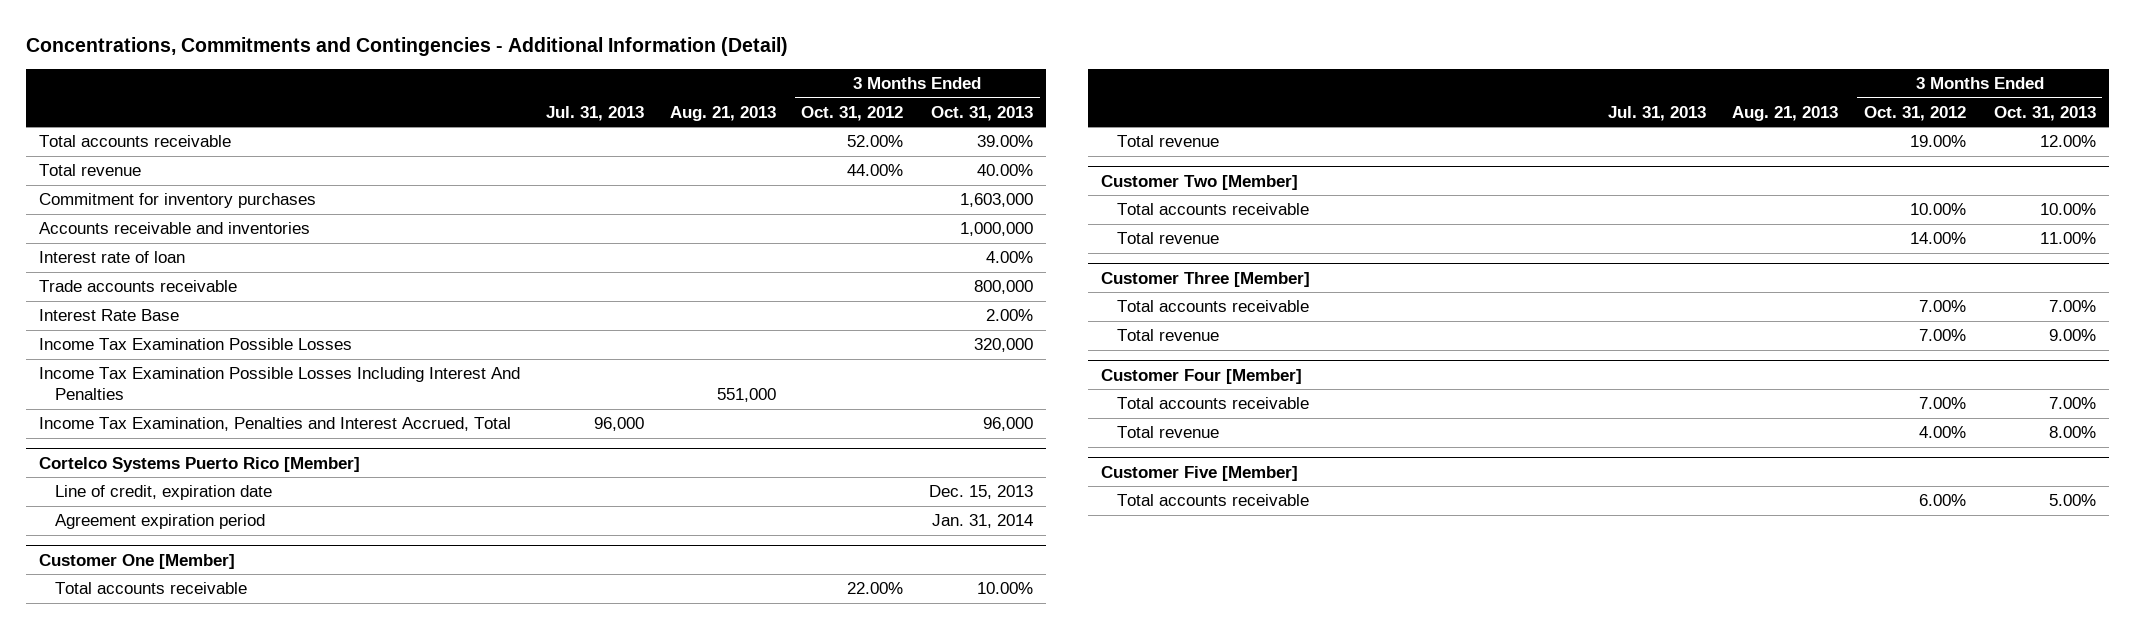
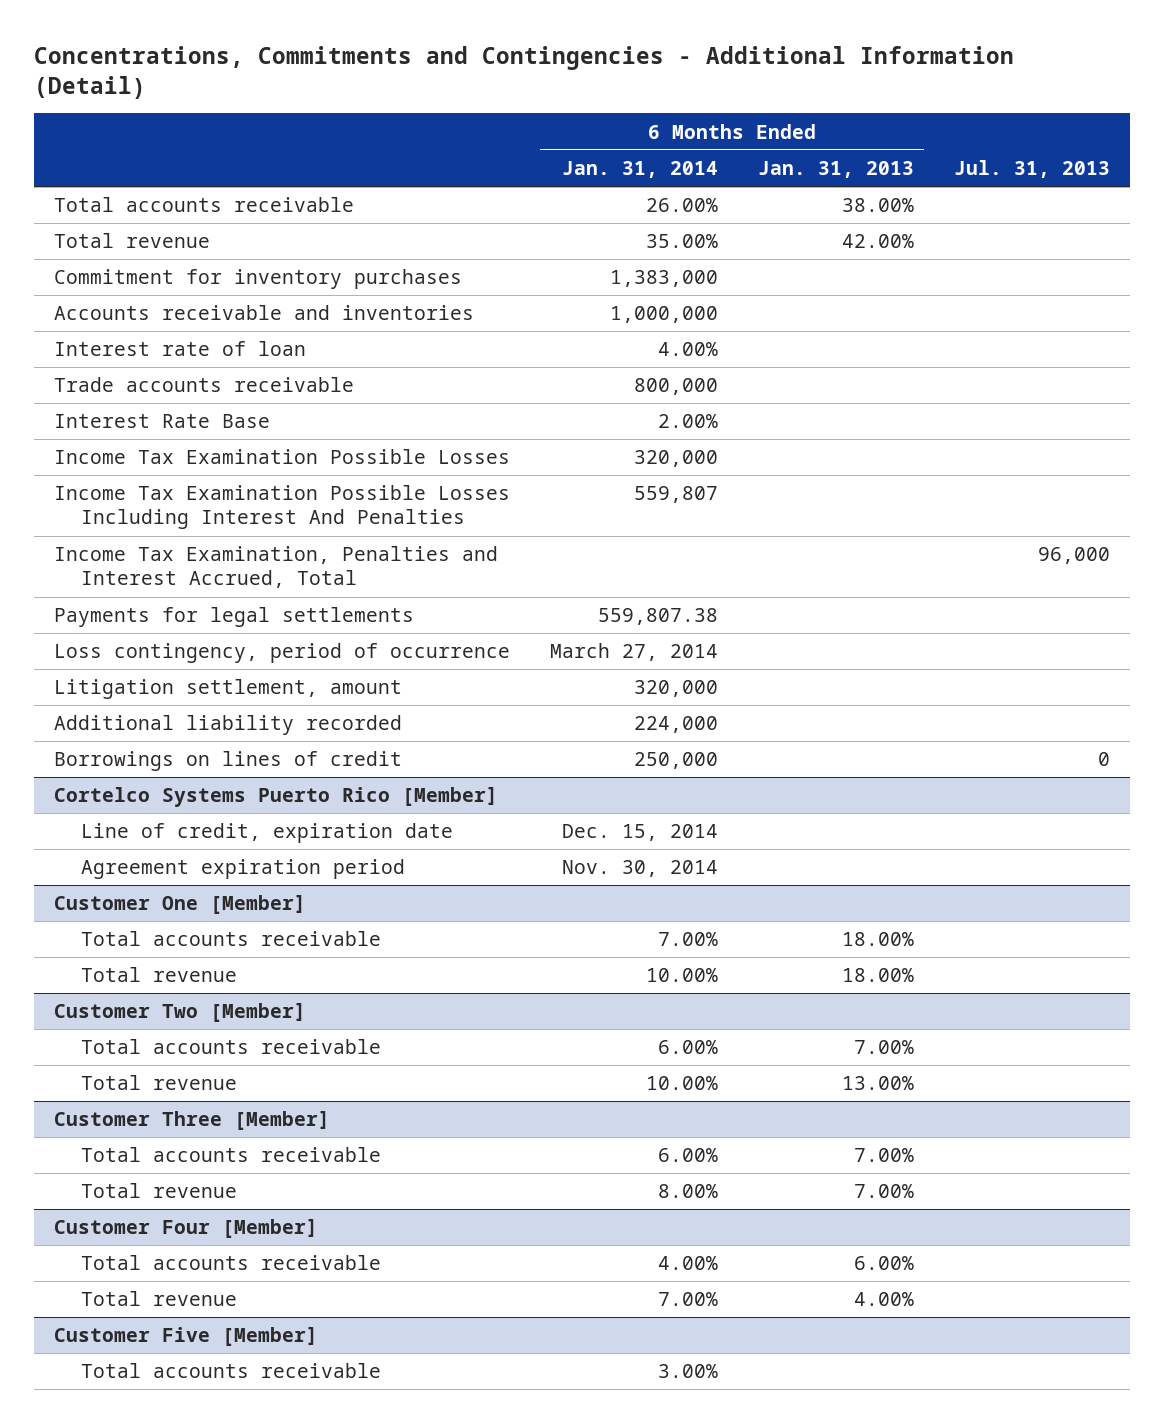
- | Jul. 31, 2013 | Aug. 21, 2013 | 3 Months Ended Oct. 31, 2012 | 3 Months Ended Oct. 31, 2013
+ | 6 Months Ended Jan. 31, 2014 | 6 Months Ended Jan. 31, 2013 | Jul. 31, 2013
+ Payments for legal settlements | 559,807.38 | |
+ Loss contingency, period of occurrence | March 27, 2014 | |
+ Litigation settlement, amount | 320,000 | |
+ Additional liability recorded | 224,000 | |
+ Borrowings on lines of credit | 250,000 | | 0

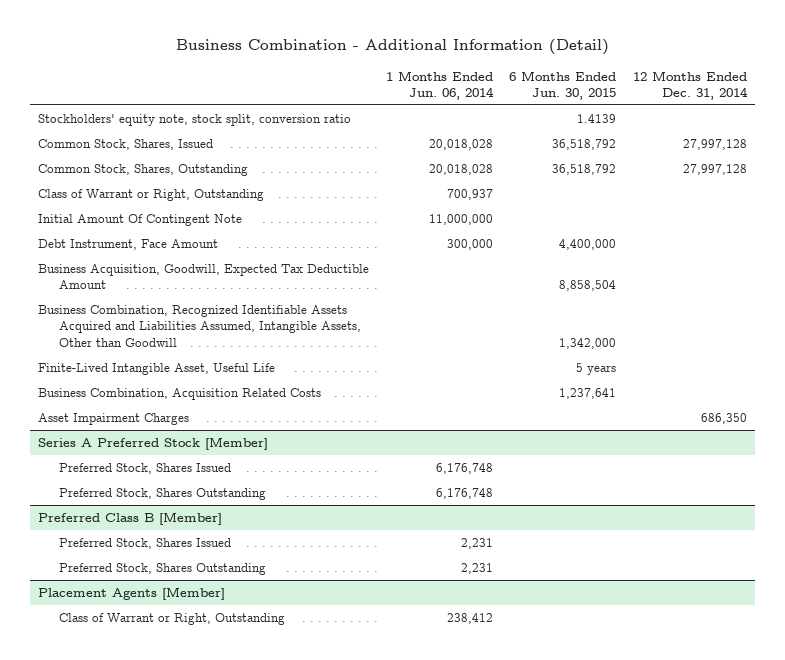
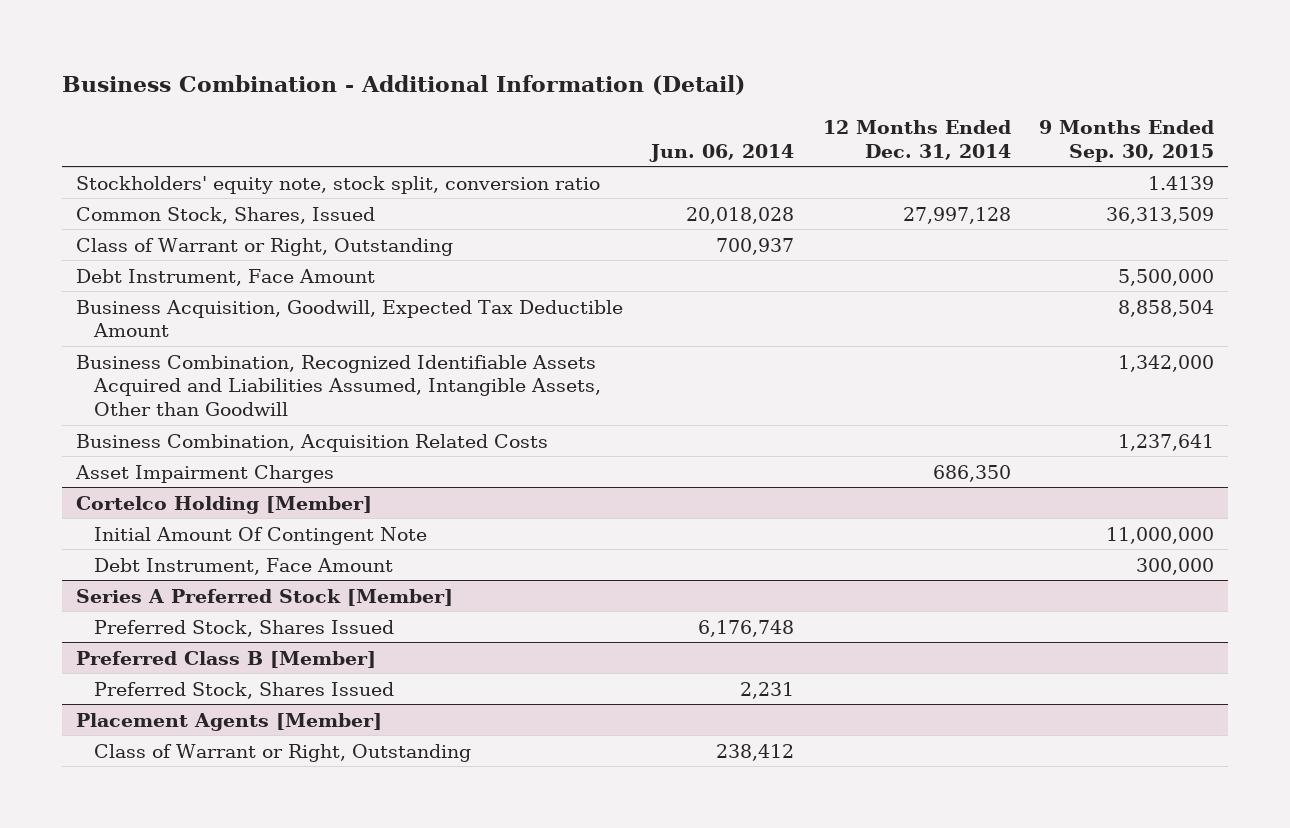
- | 1 Months Ended Jun. 06, 2014 | 6 Months Ended Jun. 30, 2015 | 12 Months Ended Dec. 31, 2014
+ | Jun. 06, 2014 | 12 Months Ended Dec. 31, 2014 | 9 Months Ended Sep. 30, 2015
- Common Stock, Shares, Outstanding | 20,018,028 | 36,518,792 | 27,997,128
- Initial Amount Of Contingent Note | 11,000,000 | |
- Finite-Lived Intangible Asset, Useful Life | | 5 years |
+ Cortelco Holding [Member]
+ Initial Amount Of Contingent Note | | | 11,000,000
+ Debt Instrument, Face Amount | | | 300,000
@ Series A Preferred Stock [Member]
- Preferred Stock, Shares Outstanding | 6,176,748 | |
@ Preferred Class B [Member]
- Preferred Stock, Shares Outstanding | 2,231 | |

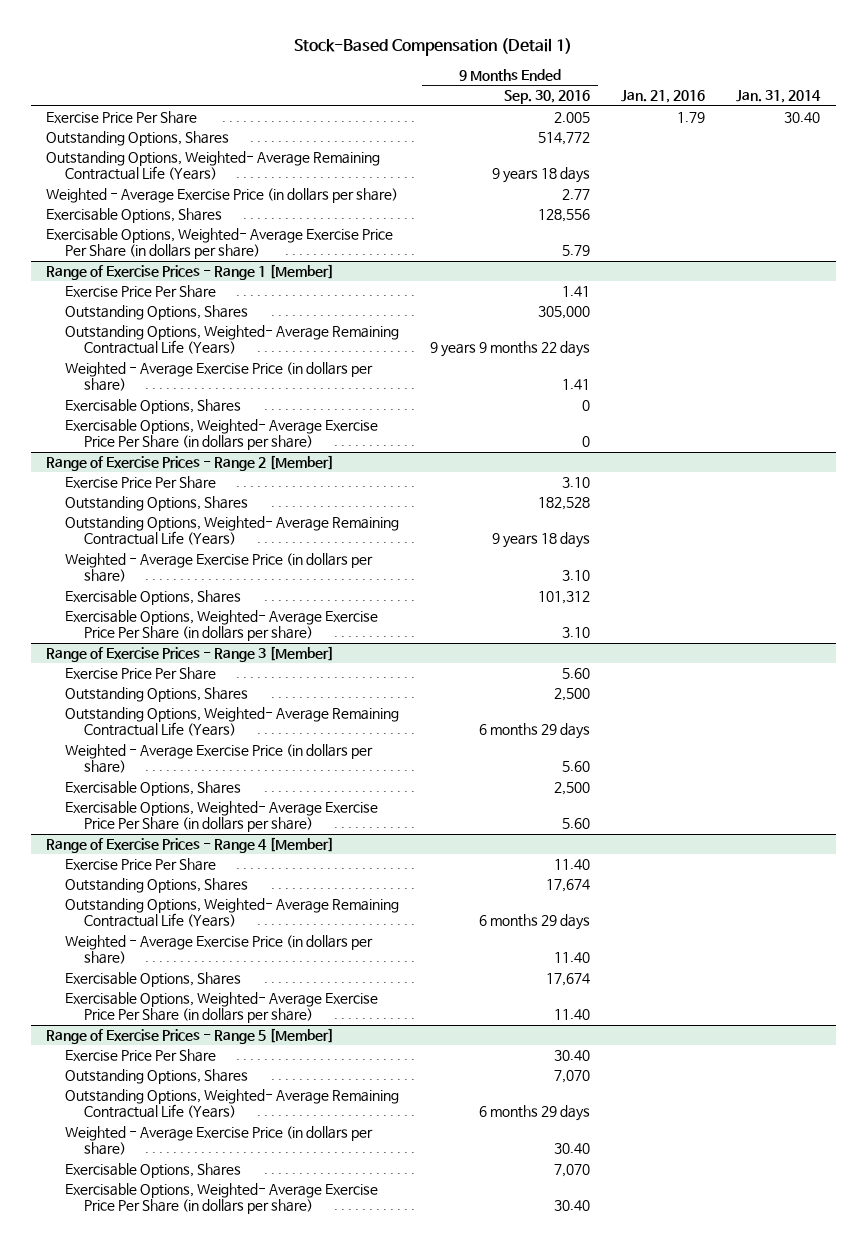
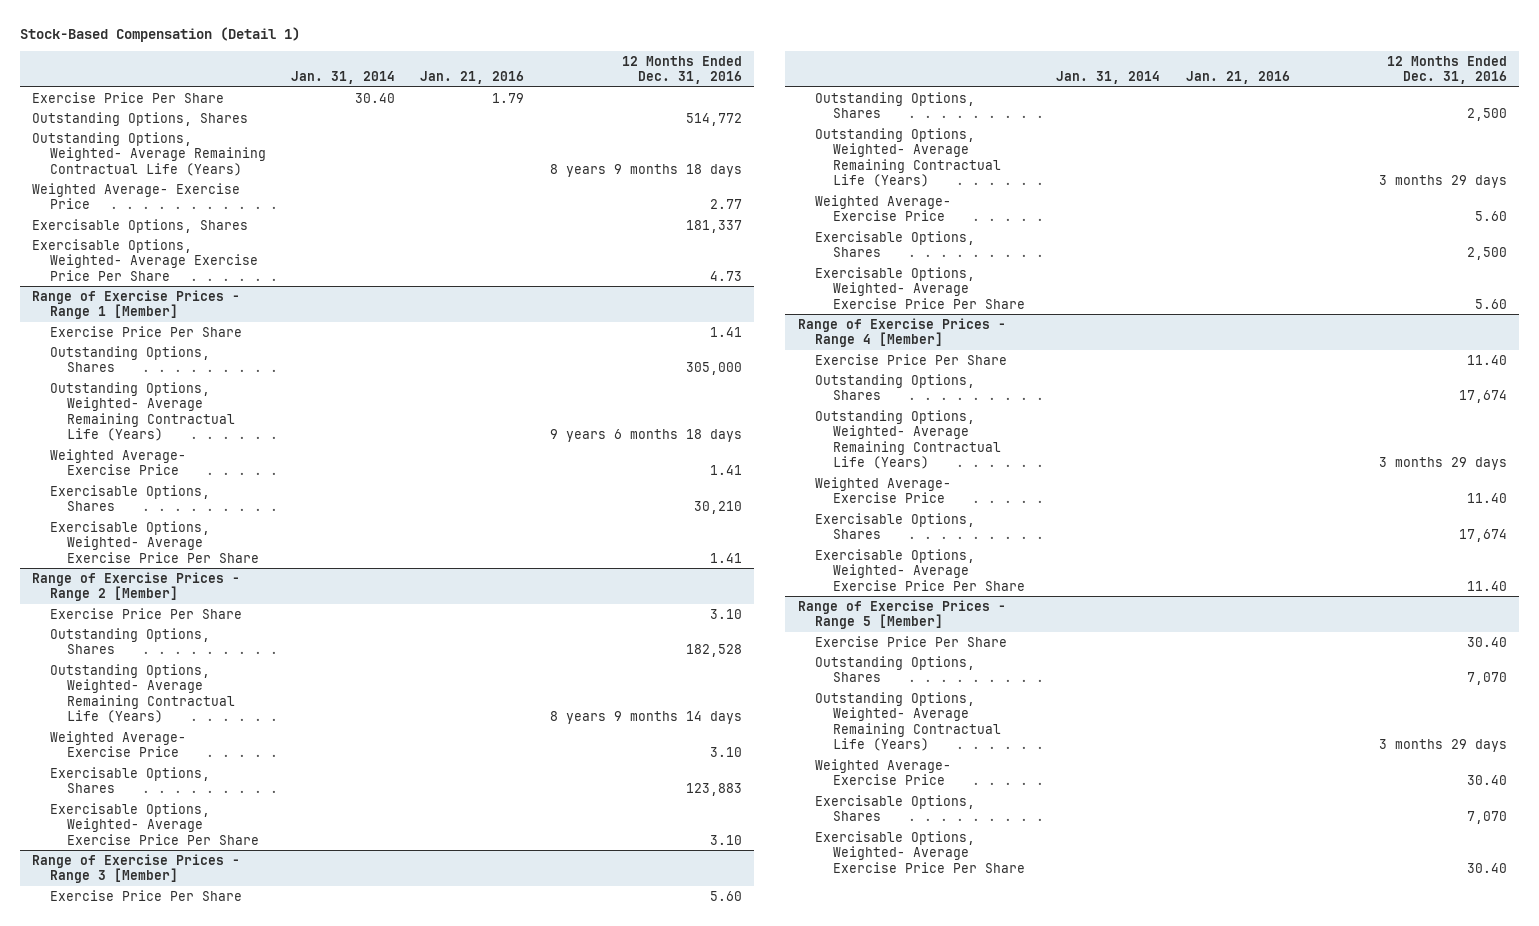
- | 9 Months Ended Sep. 30, 2016 | Jan. 21, 2016 | Jan. 31, 2014
+ | Jan. 31, 2014 | Jan. 21, 2016 | 12 Months Ended Dec. 31, 2016
- Weighted - Average Exercise Price (in dollars per share) | 2.77 | |
+ Weighted Average- Exercise Price | | | 2.77
- Exercisable Options, Weighted- Average Exercise Price Per Share (in dollars per share) | 5.79 | |
+ Exercisable Options, Weighted- Average Exercise Price Per Share | | | 4.73
@ Range of Exercise Prices - Range 1 [Member]
- Weighted - Average Exercise Price (in dollars per share) | 1.41 | |
+ Weighted Average- Exercise Price | | | 1.41
- Exercisable Options, Weighted- Average Exercise Price Per Share (in dollars per share) | 0 | |
+ Exercisable Options, Weighted- Average Exercise Price Per Share | | | 1.41
@ Range of Exercise Prices - Range 2 [Member]
- Weighted - Average Exercise Price (in dollars per share) | 3.10 | |
+ Weighted Average- Exercise Price | | | 3.10
- Exercisable Options, Weighted- Average Exercise Price Per Share (in dollars per share) | 3.10 | |
+ Exercisable Options, Weighted- Average Exercise Price Per Share | | | 3.10
@ Range of Exercise Prices - Range 3 [Member]
- Weighted - Average Exercise Price (in dollars per share) | 5.60 | |
+ Weighted Average- Exercise Price | | | 5.60
- Exercisable Options, Weighted- Average Exercise Price Per Share (in dollars per share) | 5.60 | |
+ Exercisable Options, Weighted- Average Exercise Price Per Share | | | 5.60
@ Range of Exercise Prices - Range 4 [Member]
- Weighted - Average Exercise Price (in dollars per share) | 11.40 | |
+ Weighted Average- Exercise Price | | | 11.40
- Exercisable Options, Weighted- Average Exercise Price Per Share (in dollars per share) | 11.40 | |
+ Exercisable Options, Weighted- Average Exercise Price Per Share | | | 11.40
@ Range of Exercise Prices - Range 5 [Member]
- Weighted - Average Exercise Price (in dollars per share) | 30.40 | |
+ Weighted Average- Exercise Price | | | 30.40
- Exercisable Options, Weighted- Average Exercise Price Per Share (in dollars per share) | 30.40 | |
+ Exercisable Options, Weighted- Average Exercise Price Per Share | | | 30.40

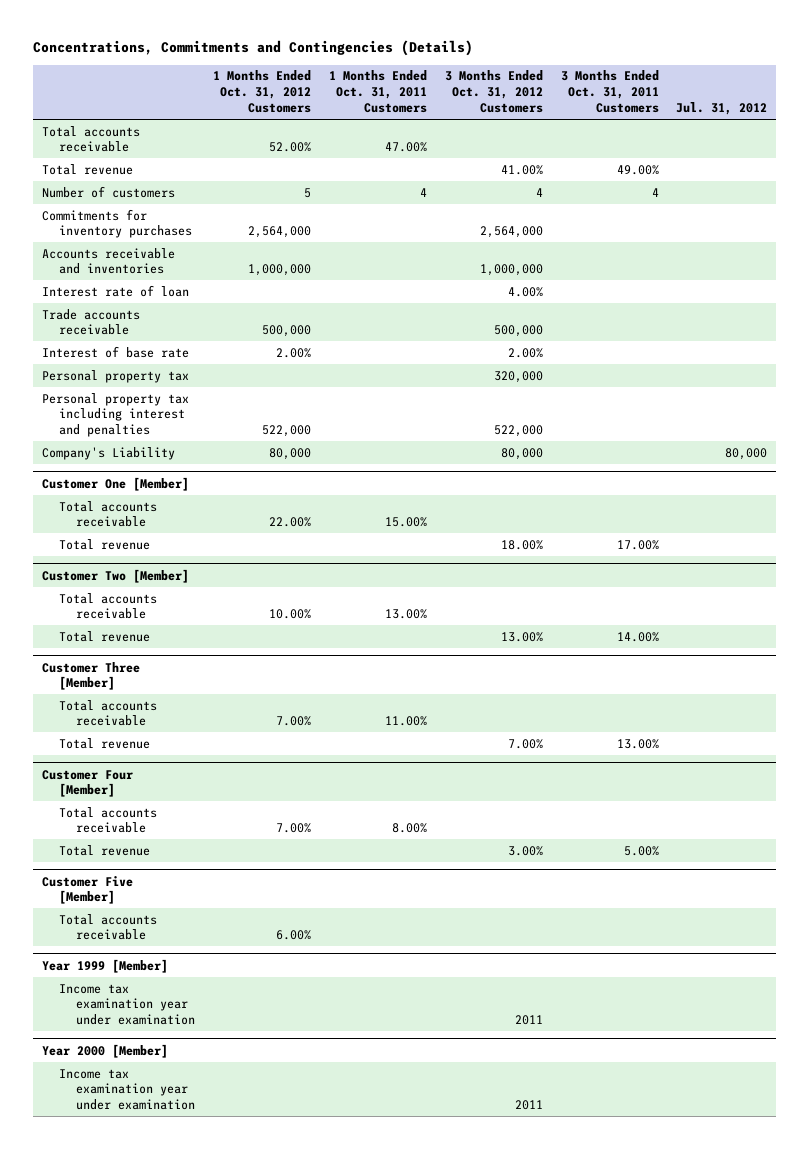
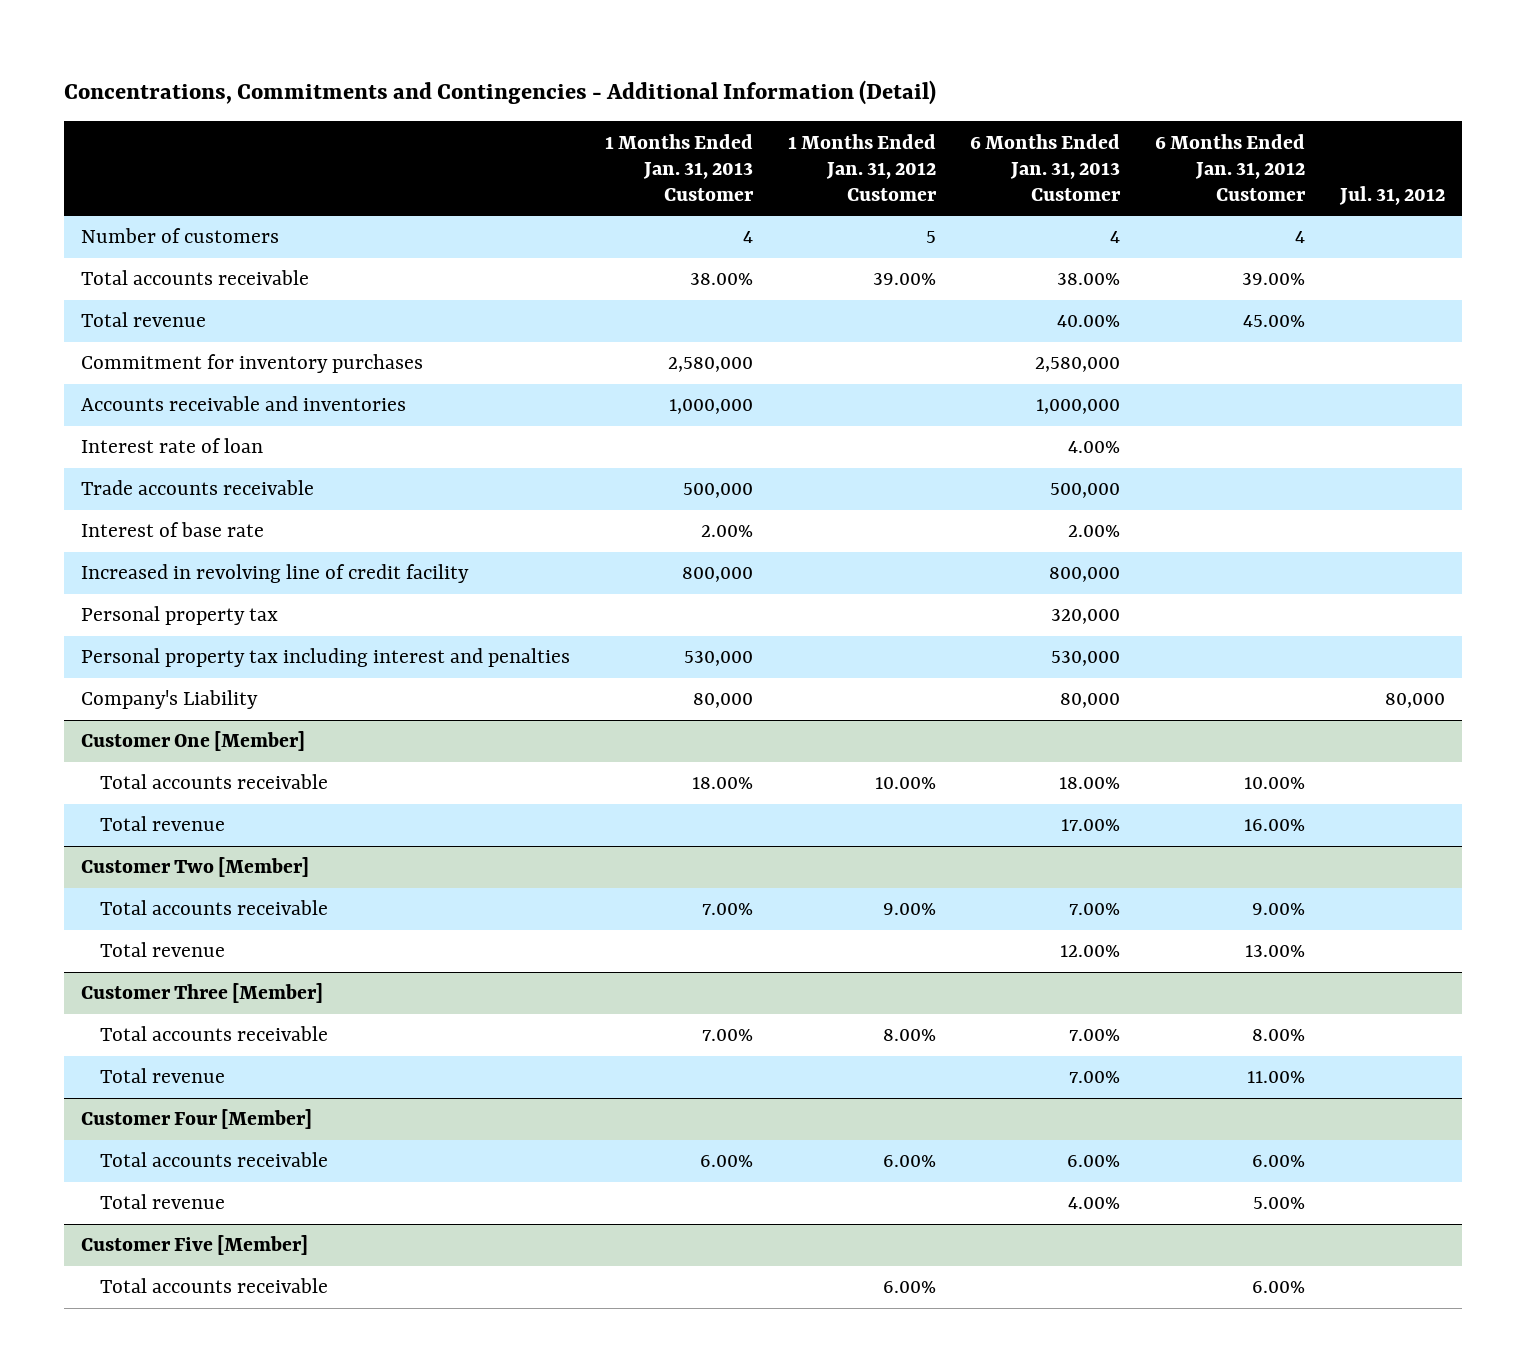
- Concentrations, Commitments and Contingencies (Details)
+ Concentrations, Commitments and Contingencies - Additional Information (Detail)
- | 1 Months Ended Oct. 31, 2012 Customers | 1 Months Ended Oct. 31, 2011 Customers | 3 Months Ended Oct. 31, 2012 Customers | 3 Months Ended Oct. 31, 2011 Customers | Jul. 31, 2012
+ | 1 Months Ended Jan. 31, 2013 Customer | 1 Months Ended Jan. 31, 2012 Customer | 6 Months Ended Jan. 31, 2013 Customer | 6 Months Ended Jan. 31, 2012 Customer | Jul. 31, 2012
moved up: Number of customers | 4 | 5 | 4 | 4 |
- Commitments for inventory purchases | 2,564,000 | | 2,564,000 | |
+ Commitment for inventory purchases | 2,580,000 | | 2,580,000 | |
+ Increased in revolving line of credit facility | 800,000 | | 800,000 | |
- Year 1999 [Member]
- Income tax examination year under examination | | | 2011 | |
- Year 2000 [Member]
- Income tax examination year under examination | | | 2011 | |

